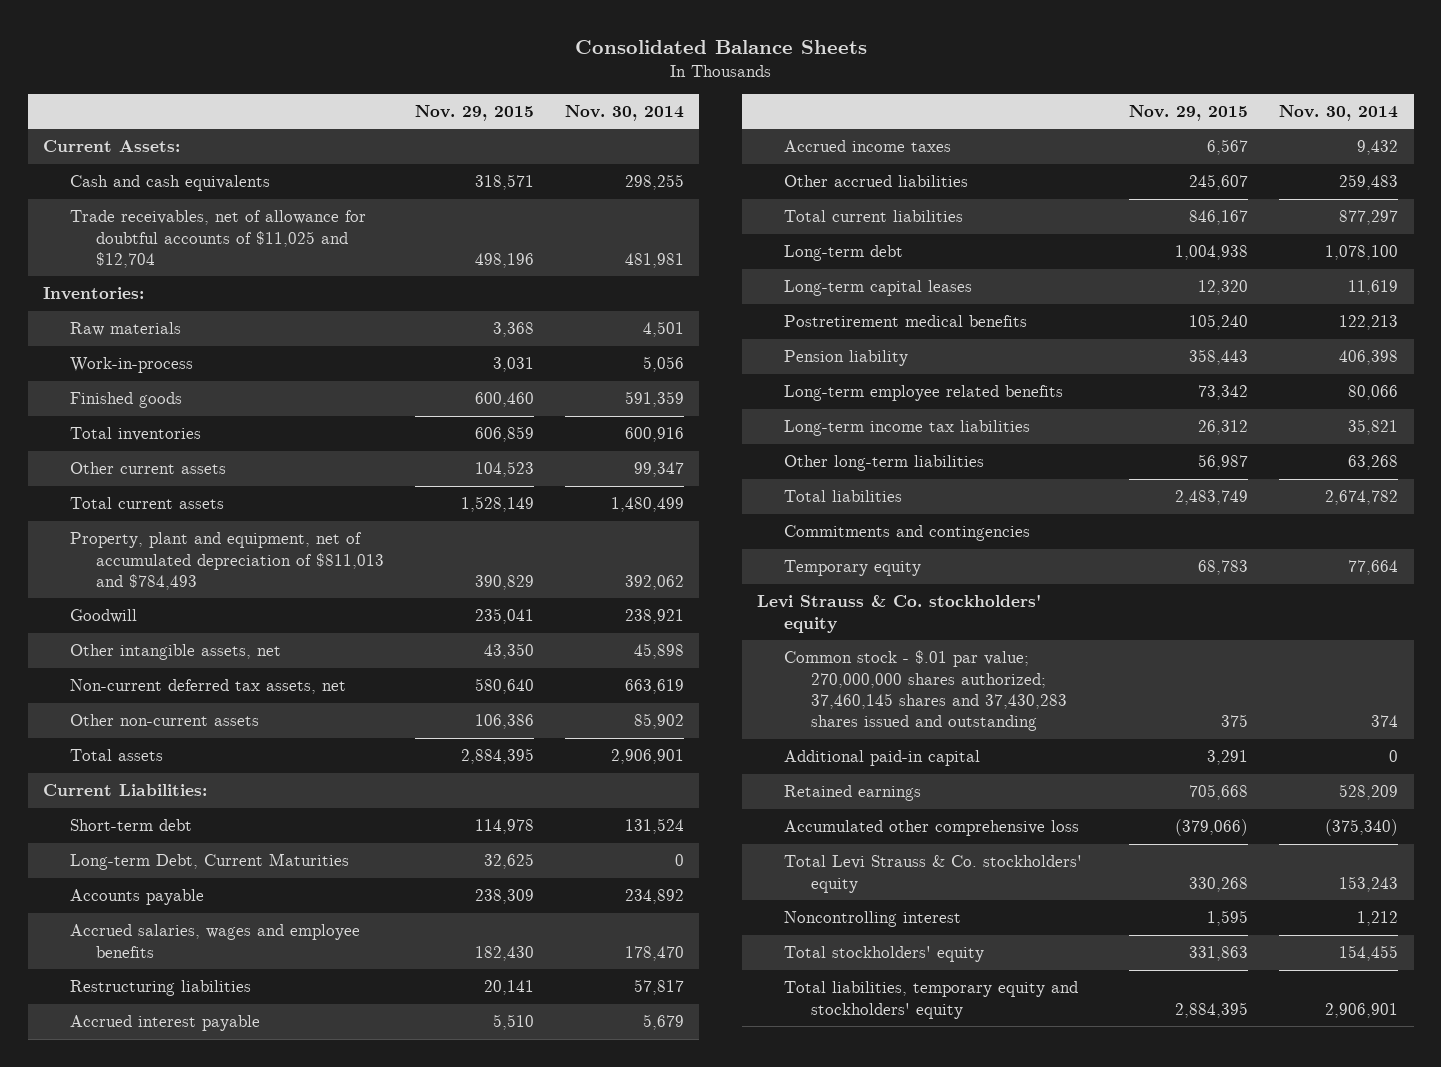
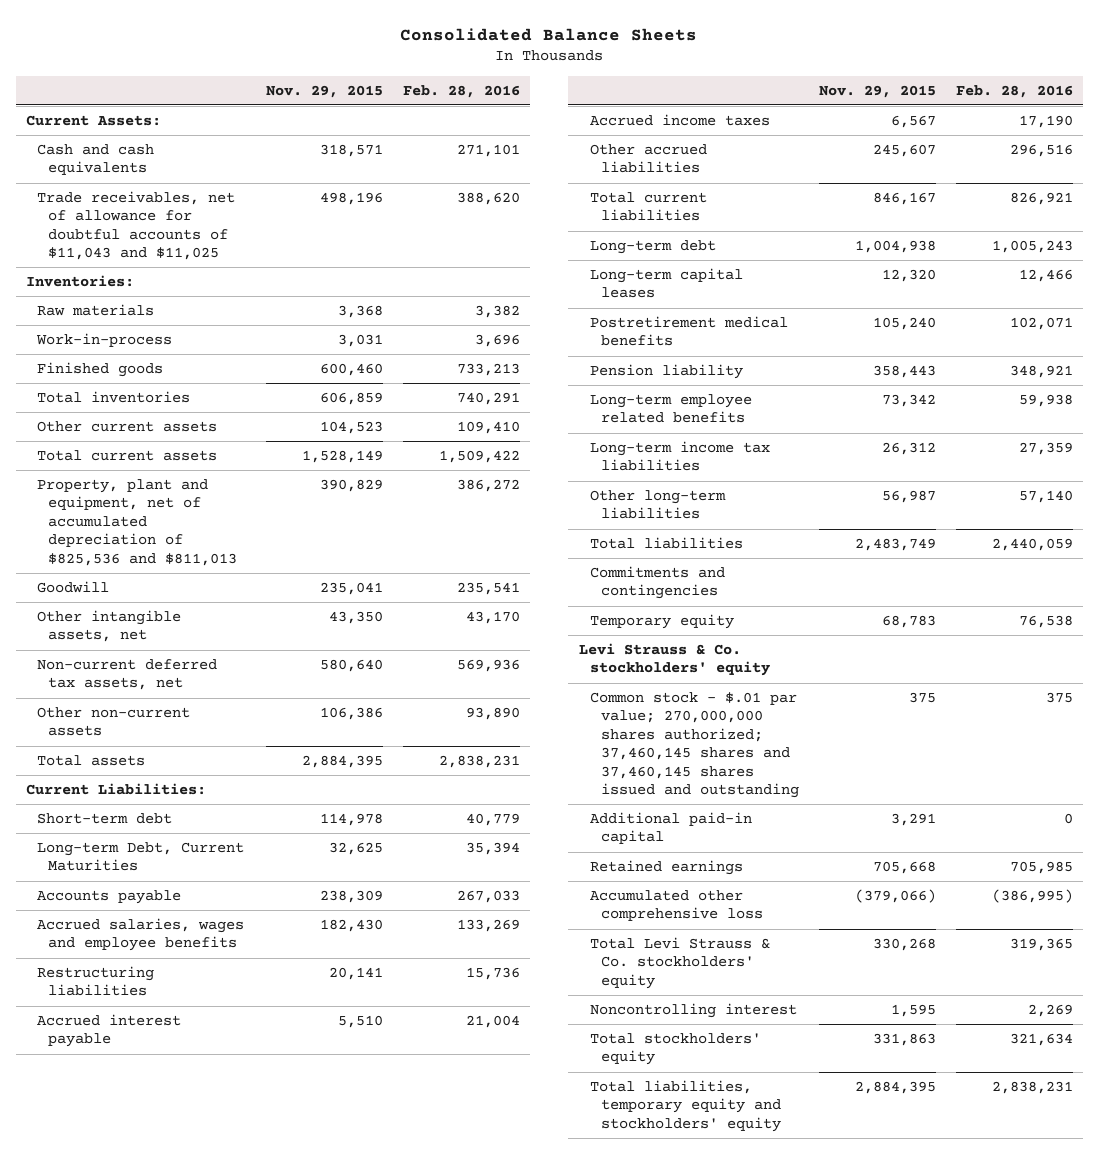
- | Nov. 29, 2015 | Nov. 30, 2014
+ | Nov. 29, 2015 | Feb. 28, 2016
- Trade receivables, net of allowance for doubtful accounts of $11,025 and $12,704 | 498,196 | 481,981
+ Trade receivables, net of allowance for doubtful accounts of $11,043 and $11,025 | 498,196 | 388,620
- Property, plant and equipment, net of accumulated depreciation of $811,013 and $784,493 | 390,829 | 392,062
+ Property, plant and equipment, net of accumulated depreciation of $825,536 and $811,013 | 390,829 | 386,272
- Common stock - $.01 par value; 270,000,000 shares authorized; 37,460,145 shares and 37,430,283 shares issued and outstanding | 375 | 374
+ Common stock - $.01 par value; 270,000,000 shares authorized; 37,460,145 shares and 37,460,145 shares issued and outstanding | 375 | 375

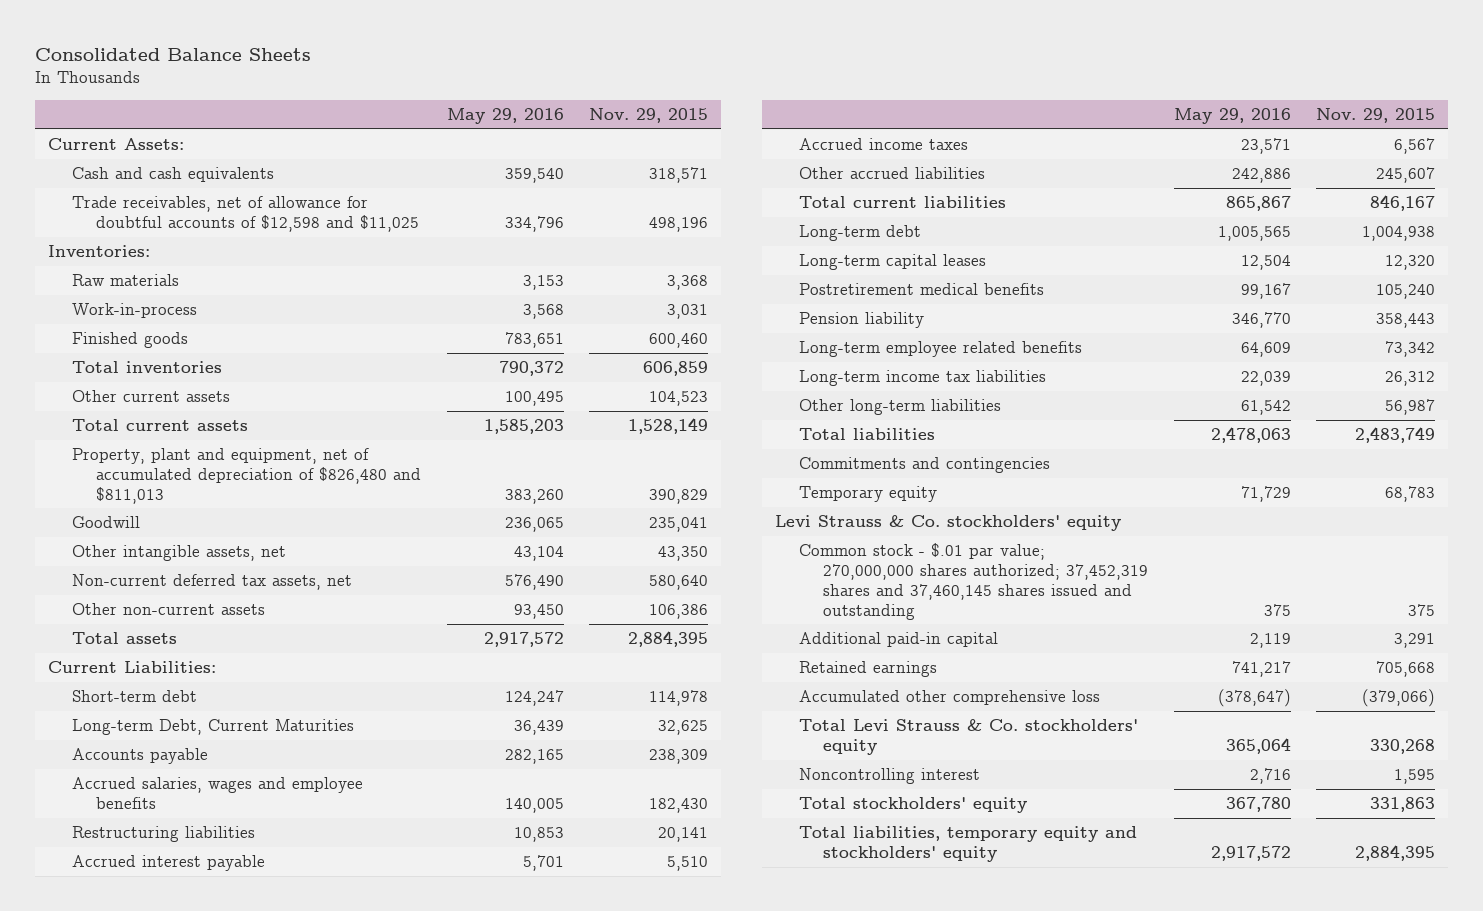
- | Nov. 29, 2015 | Feb. 28, 2016
+ | May 29, 2016 | Nov. 29, 2015
- Trade receivables, net of allowance for doubtful accounts of $11,043 and $11,025 | 498,196 | 388,620
+ Trade receivables, net of allowance for doubtful accounts of $12,598 and $11,025 | 334,796 | 498,196
- Property, plant and equipment, net of accumulated depreciation of $825,536 and $811,013 | 390,829 | 386,272
+ Property, plant and equipment, net of accumulated depreciation of $826,480 and $811,013 | 383,260 | 390,829
- Common stock - $.01 par value; 270,000,000 shares authorized; 37,460,145 shares and 37,460,145 shares issued and outstanding | 375 | 375
+ Common stock - $.01 par value; 270,000,000 shares authorized; 37,452,319 shares and 37,460,145 shares issued and outstanding | 375 | 375

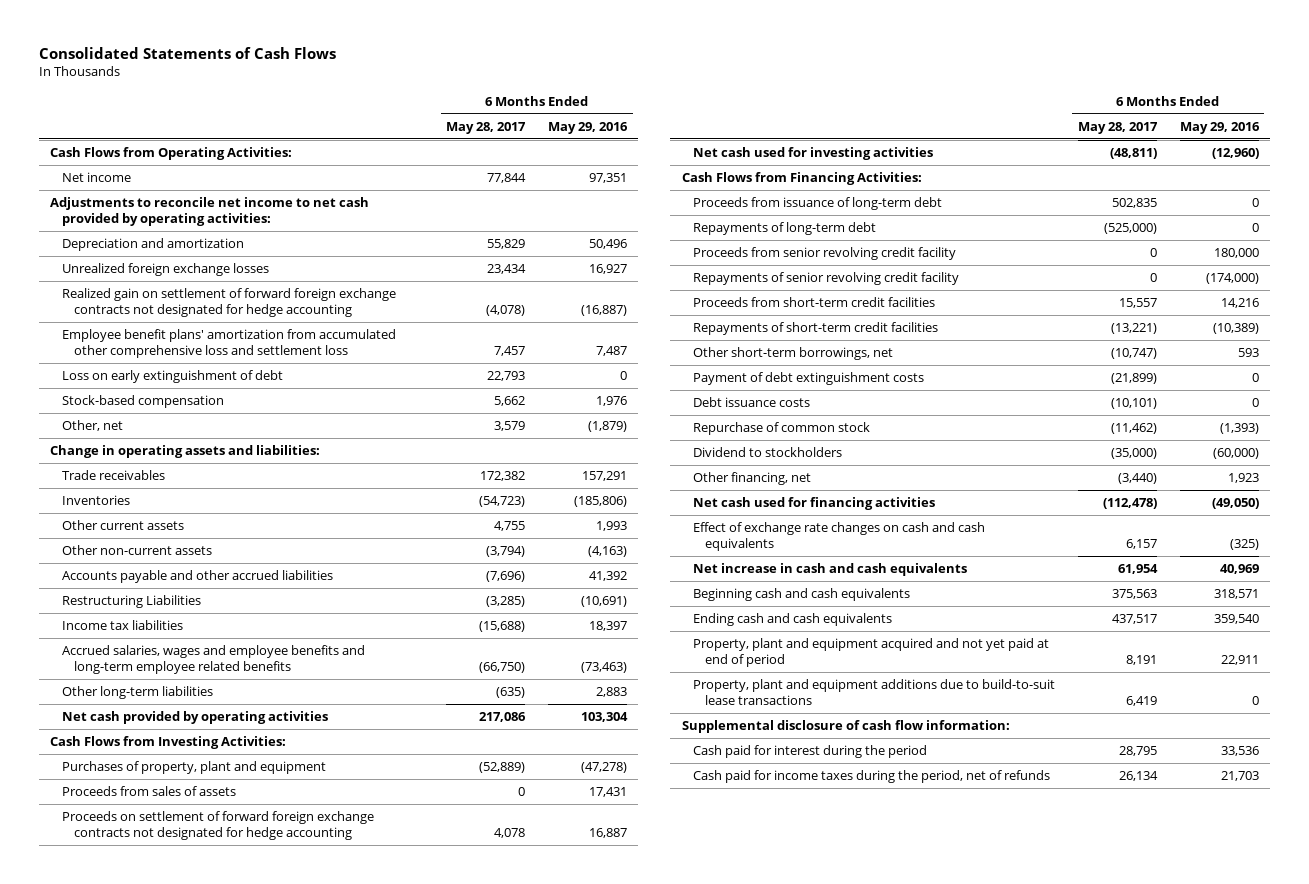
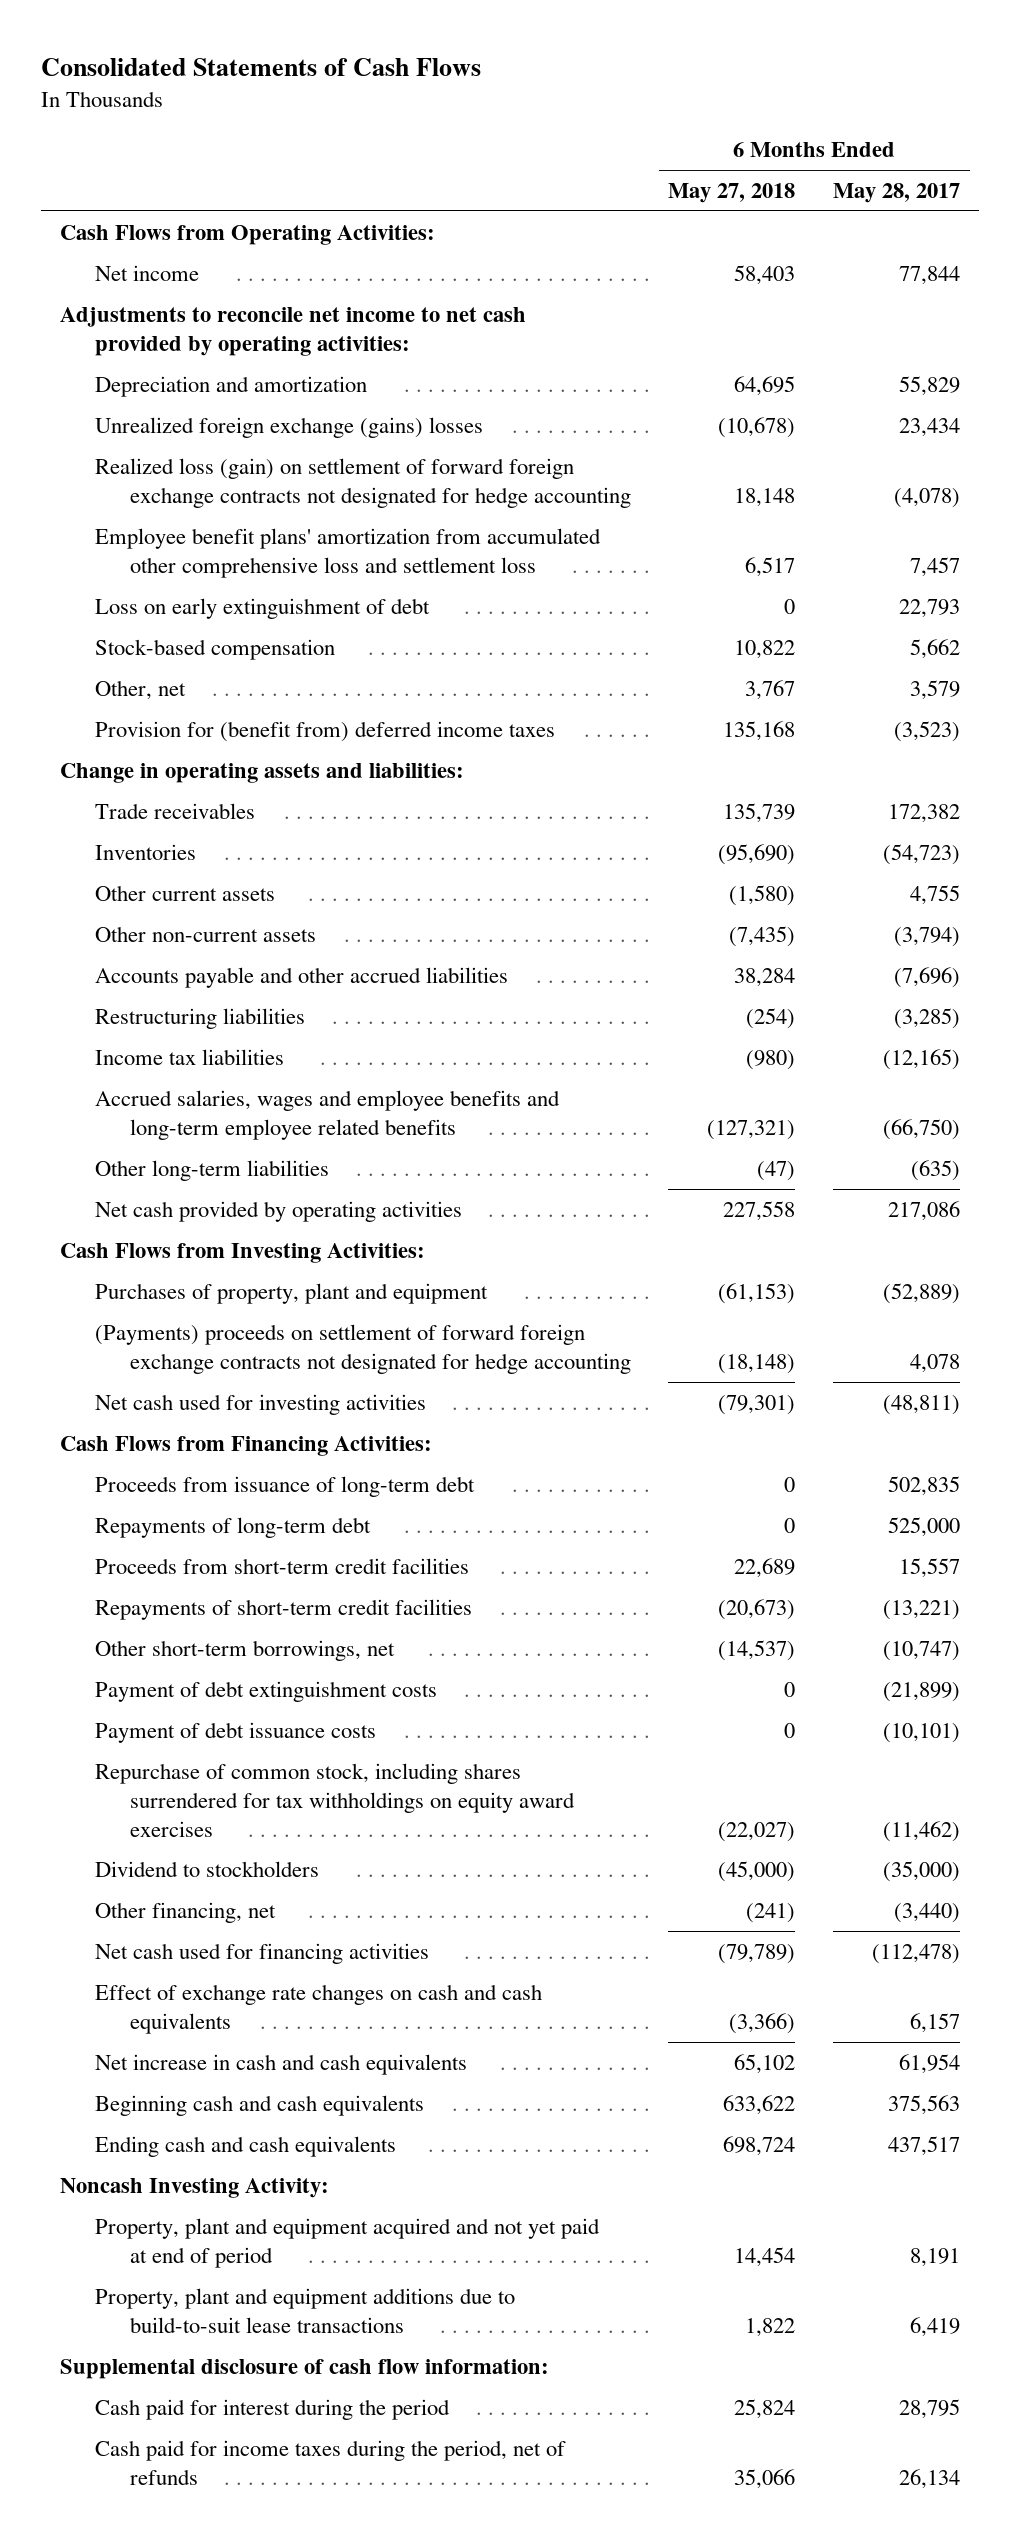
- | 6 Months Ended May 28, 2017 | 6 Months Ended May 29, 2016
+ | 6 Months Ended May 27, 2018 | 6 Months Ended May 28, 2017
- Unrealized foreign exchange losses | 23,434 | 16,927
- Realized gain on settlement of forward foreign exchange contracts not designated for hedge accounting | (4,078) | (16,887)
+ Unrealized foreign exchange (gains) losses | (10,678) | 23,434
+ Realized loss (gain) on settlement of forward foreign exchange contracts not designated for hedge accounting | 18,148 | (4,078)
+ Provision for (benefit from) deferred income taxes | 135,168 | (3,523)
- Restructuring Liabilities | (3,285) | (10,691)
- Income tax liabilities | (15,688) | 18,397
+ Restructuring liabilities | (254) | (3,285)
+ Income tax liabilities | (980) | (12,165)
- Proceeds from sales of assets | 0 | 17,431
- Proceeds on settlement of forward foreign exchange contracts not designated for hedge accounting | 4,078 | 16,887
+ (Payments) proceeds on settlement of forward foreign exchange contracts not designated for hedge accounting | (18,148) | 4,078
- Repayments of long-term debt | (525,000) | 0
- Proceeds from senior revolving credit facility | 0 | 180,000
- Repayments of senior revolving credit facility | 0 | (174,000)
+ Repayments of long-term debt | 0 | 525,000
- Debt issuance costs | (10,101) | 0
- Repurchase of common stock | (11,462) | (1,393)
+ Payment of debt issuance costs | 0 | (10,101)
+ Repurchase of common stock, including shares surrendered for tax withholdings on equity award exercises | (22,027) | (11,462)
+ Noncash Investing Activity:

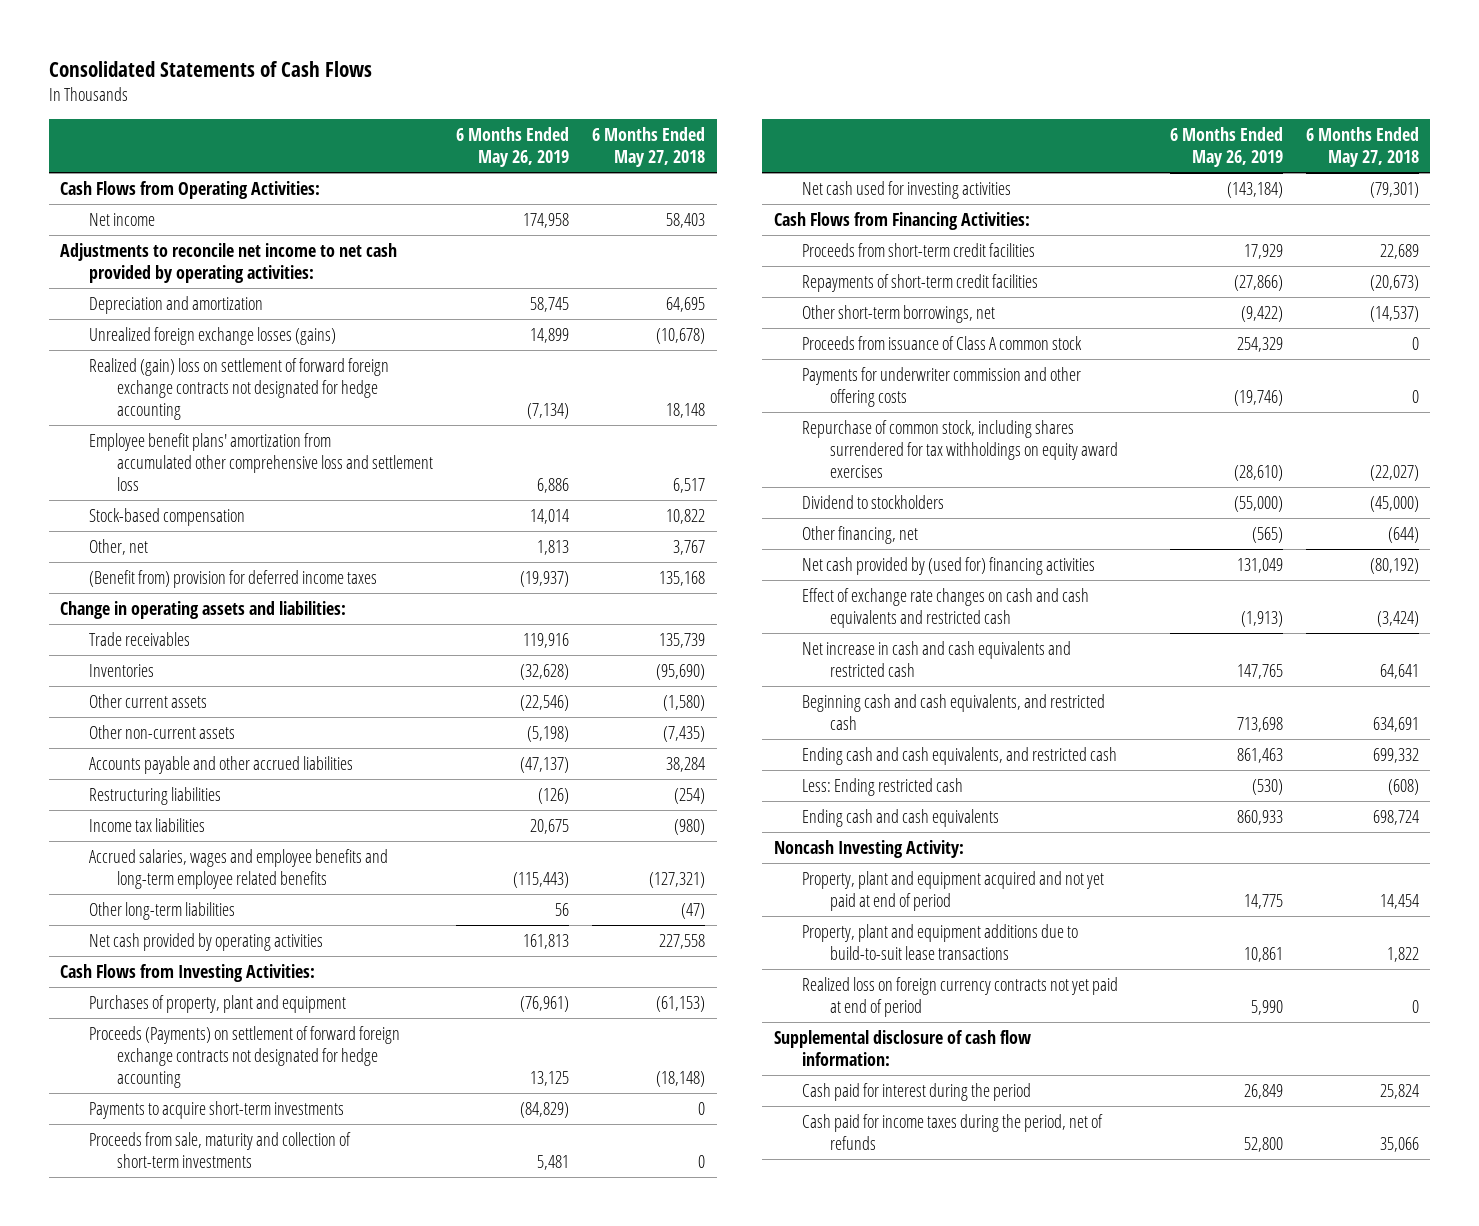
- | 6 Months Ended May 27, 2018 | 6 Months Ended May 28, 2017
+ | 6 Months Ended May 26, 2019 | 6 Months Ended May 27, 2018
- Unrealized foreign exchange (gains) losses | (10,678) | 23,434
- Realized loss (gain) on settlement of forward foreign exchange contracts not designated for hedge accounting | 18,148 | (4,078)
+ Unrealized foreign exchange losses (gains) | 14,899 | (10,678)
+ Realized (gain) loss on settlement of forward foreign exchange contracts not designated for hedge accounting | (7,134) | 18,148
- Loss on early extinguishment of debt | 0 | 22,793
- Provision for (benefit from) deferred income taxes | 135,168 | (3,523)
+ (Benefit from) provision for deferred income taxes | (19,937) | 135,168
- (Payments) proceeds on settlement of forward foreign exchange contracts not designated for hedge accounting | (18,148) | 4,078
+ Proceeds (Payments) on settlement of forward foreign exchange contracts not designated for hedge accounting | 13,125 | (18,148)
+ Payments to acquire short-term investments | (84,829) | 0
+ Proceeds from sale, maturity and collection of short-term investments | 5,481 | 0
- Proceeds from issuance of long-term debt | 0 | 502,835
- Repayments of long-term debt | 0 | 525,000
- Payment of debt extinguishment costs | 0 | (21,899)
- Payment of debt issuance costs | 0 | (10,101)
+ Proceeds from issuance of Class A common stock | 254,329 | 0
+ Payments for underwriter commission and other offering costs | (19,746) | 0
- Other financing, net | (241) | (3,440)
- Net cash used for financing activities | (79,789) | (112,478)
- Effect of exchange rate changes on cash and cash equivalents | (3,366) | 6,157
- Net increase in cash and cash equivalents | 65,102 | 61,954
- Beginning cash and cash equivalents | 633,622 | 375,563
+ Other financing, net | (565) | (644)
+ Net cash provided by (used for) financing activities | 131,049 | (80,192)
+ Effect of exchange rate changes on cash and cash equivalents and restricted cash | (1,913) | (3,424)
+ Net increase in cash and cash equivalents and restricted cash | 147,765 | 64,641
+ Beginning cash and cash equivalents, and restricted cash | 713,698 | 634,691
+ Ending cash and cash equivalents, and restricted cash | 861,463 | 699,332
+ Less: Ending restricted cash | (530) | (608)
+ Realized loss on foreign currency contracts not yet paid at end of period | 5,990 | 0

